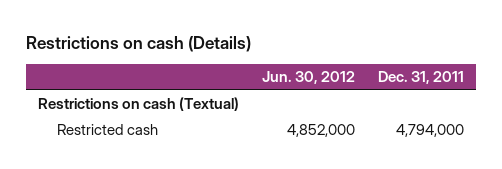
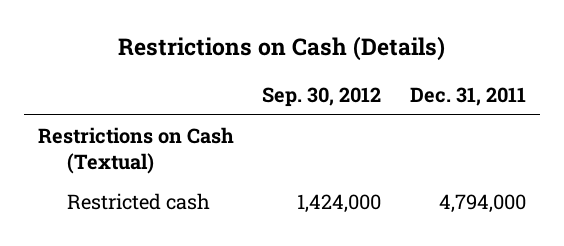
- Restrictions on cash (Details)
+ Restrictions on Cash (Details)
- | Jun. 30, 2012 | Dec. 31, 2011
+ | Sep. 30, 2012 | Dec. 31, 2011
- Restrictions on cash (Textual)
+ Restrictions on Cash (Textual)

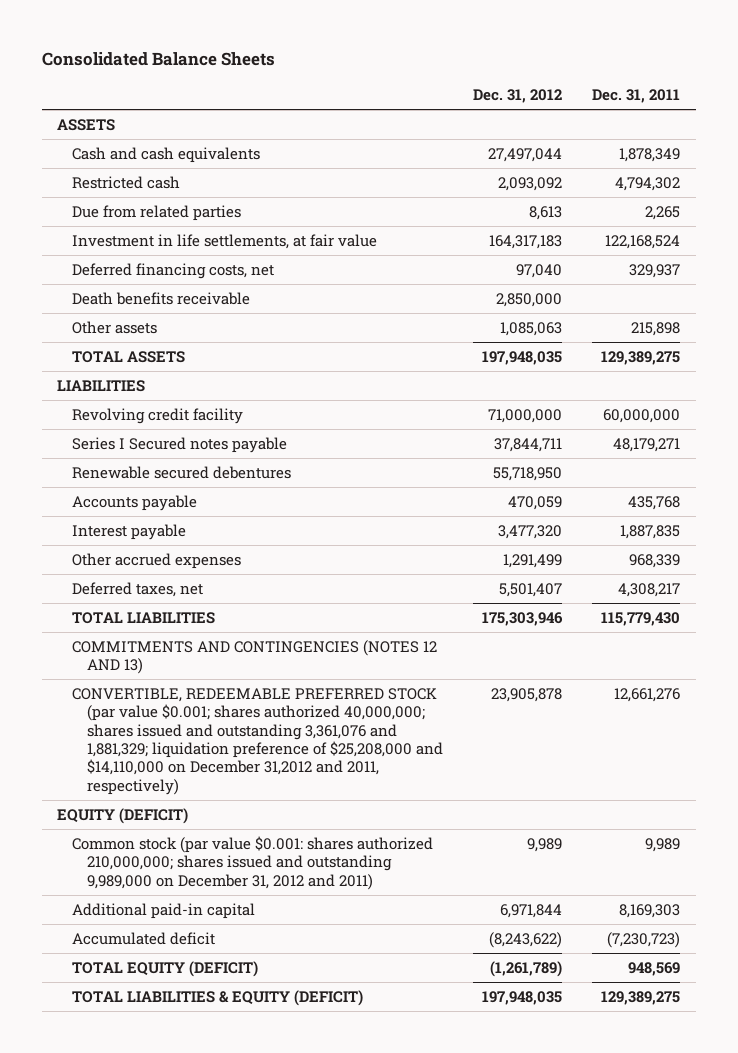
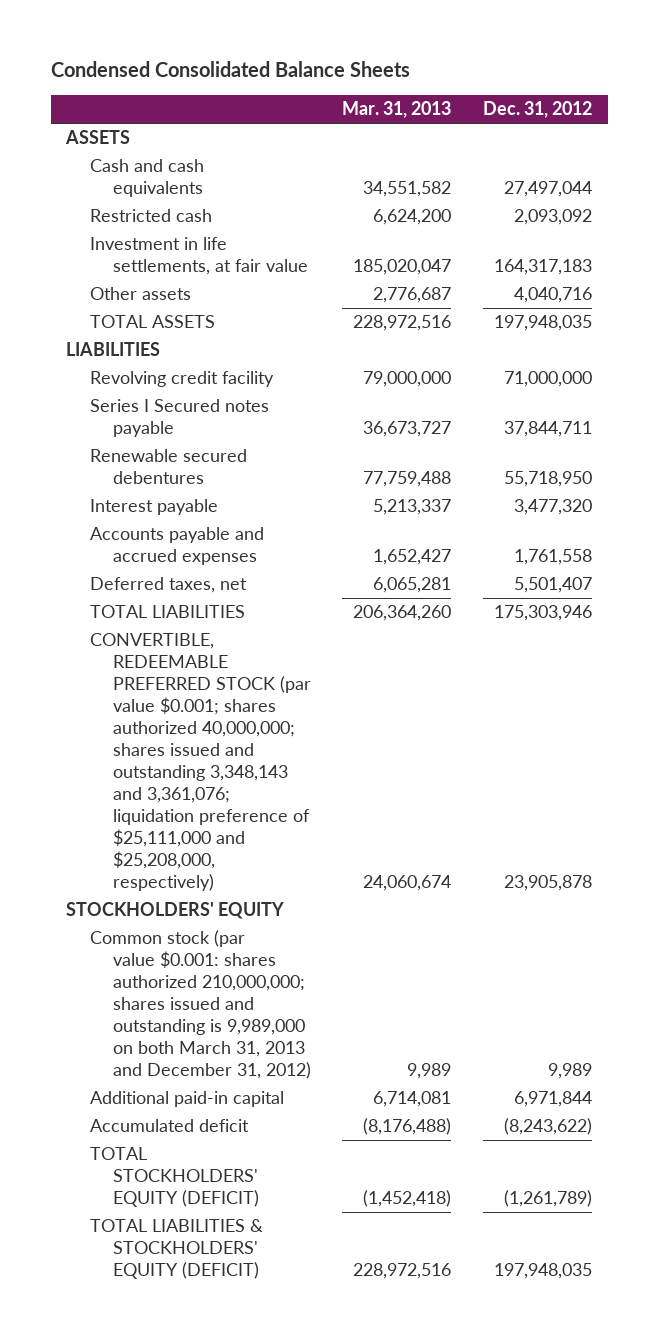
- Consolidated Balance Sheets
+ Condensed Consolidated Balance Sheets
- | Dec. 31, 2012 | Dec. 31, 2011
+ | Mar. 31, 2013 | Dec. 31, 2012
- Due from related parties | 8,613 | 2,265
- Deferred financing costs, net | 97,040 | 329,937
- Death benefits receivable | 2,850,000 |
- Other assets | 1,085,063 | 215,898
+ Other assets | 2,776,687 | 4,040,716
- Accounts payable | 470,059 | 435,768
- Other accrued expenses | 1,291,499 | 968,339
+ Accounts payable and accrued expenses | 1,652,427 | 1,761,558
- COMMITMENTS AND CONTINGENCIES (NOTES 12 AND 13)
- CONVERTIBLE, REDEEMABLE PREFERRED STOCK (par value $0.001; shares authorized 40,000,000; shares issued and outstanding 3,361,076 and 1,881,329; liquidation preference of $25,208,000 and $14,110,000 on December 31,2012 and 2011, respectively) | 23,905,878 | 12,661,276
- EQUITY (DEFICIT)
- Common stock (par value $0.001: shares authorized 210,000,000; shares issued and outstanding 9,989,000 on December 31, 2012 and 2011) | 9,989 | 9,989
+ CONVERTIBLE, REDEEMABLE PREFERRED STOCK (par value $0.001; shares authorized 40,000,000; shares issued and outstanding 3,348,143 and 3,361,076; liquidation preference of $25,111,000 and $25,208,000, respectively) | 24,060,674 | 23,905,878
+ STOCKHOLDERS' EQUITY
+ Common stock (par value $0.001: shares authorized 210,000,000; shares issued and outstanding is 9,989,000 on both March 31, 2013 and December 31, 2012) | 9,989 | 9,989
- TOTAL EQUITY (DEFICIT) | (1,261,789) | 948,569
- TOTAL LIABILITIES & EQUITY (DEFICIT) | 197,948,035 | 129,389,275
+ TOTAL STOCKHOLDERS' EQUITY (DEFICIT) | (1,452,418) | (1,261,789)
+ TOTAL LIABILITIES & STOCKHOLDERS' EQUITY (DEFICIT) | 228,972,516 | 197,948,035

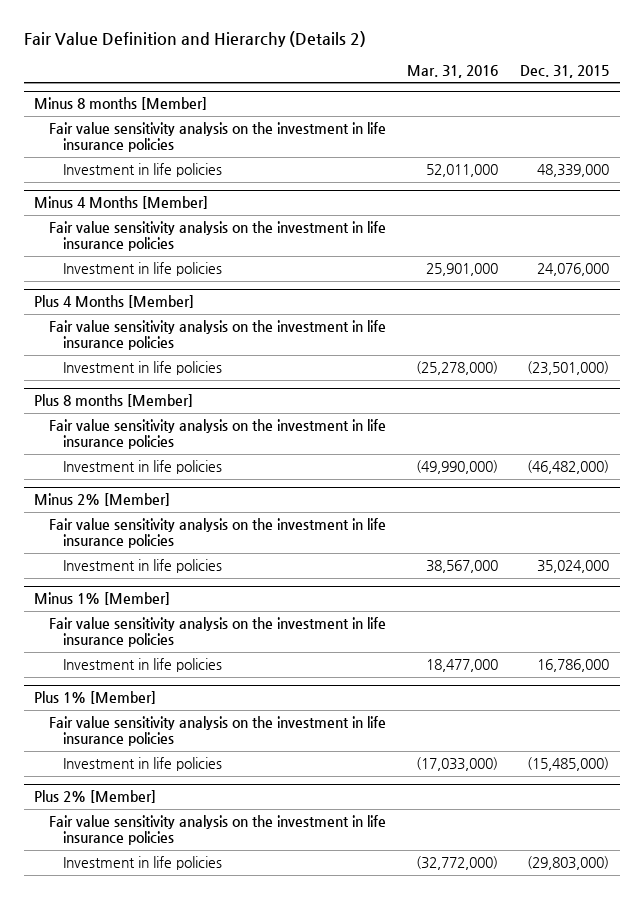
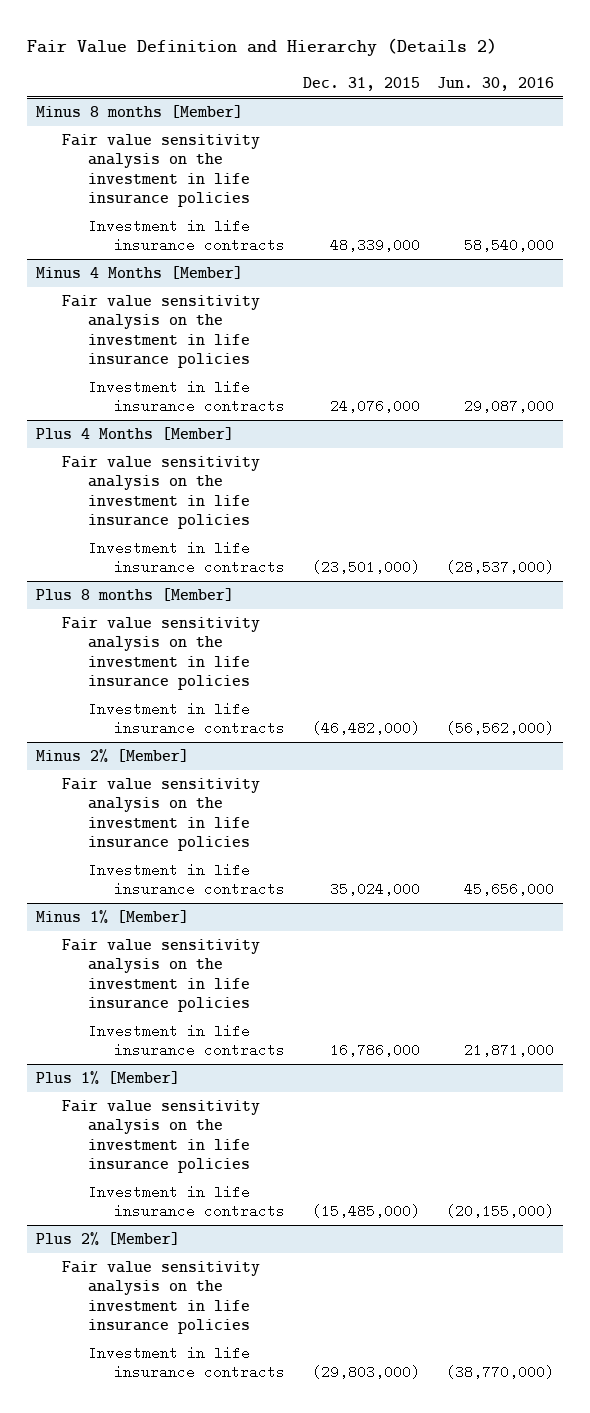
- | Mar. 31, 2016 | Dec. 31, 2015
+ | Dec. 31, 2015 | Jun. 30, 2016
@ Minus 8 months [Member]
- Investment in life policies | 52,011,000 | 48,339,000
+ Investment in life insurance contracts | 48,339,000 | 58,540,000
@ Minus 4 Months [Member]
- Investment in life policies | 25,901,000 | 24,076,000
+ Investment in life insurance contracts | 24,076,000 | 29,087,000
@ Plus 4 Months [Member]
- Investment in life policies | (25,278,000) | (23,501,000)
+ Investment in life insurance contracts | (23,501,000) | (28,537,000)
@ Plus 8 months [Member]
- Investment in life policies | (49,990,000) | (46,482,000)
+ Investment in life insurance contracts | (46,482,000) | (56,562,000)
@ Minus 2% [Member]
- Investment in life policies | 38,567,000 | 35,024,000
+ Investment in life insurance contracts | 35,024,000 | 45,656,000
@ Minus 1% [Member]
- Investment in life policies | 18,477,000 | 16,786,000
+ Investment in life insurance contracts | 16,786,000 | 21,871,000
@ Plus 1% [Member]
- Investment in life policies | (17,033,000) | (15,485,000)
+ Investment in life insurance contracts | (15,485,000) | (20,155,000)
@ Plus 2% [Member]
- Investment in life policies | (32,772,000) | (29,803,000)
+ Investment in life insurance contracts | (29,803,000) | (38,770,000)

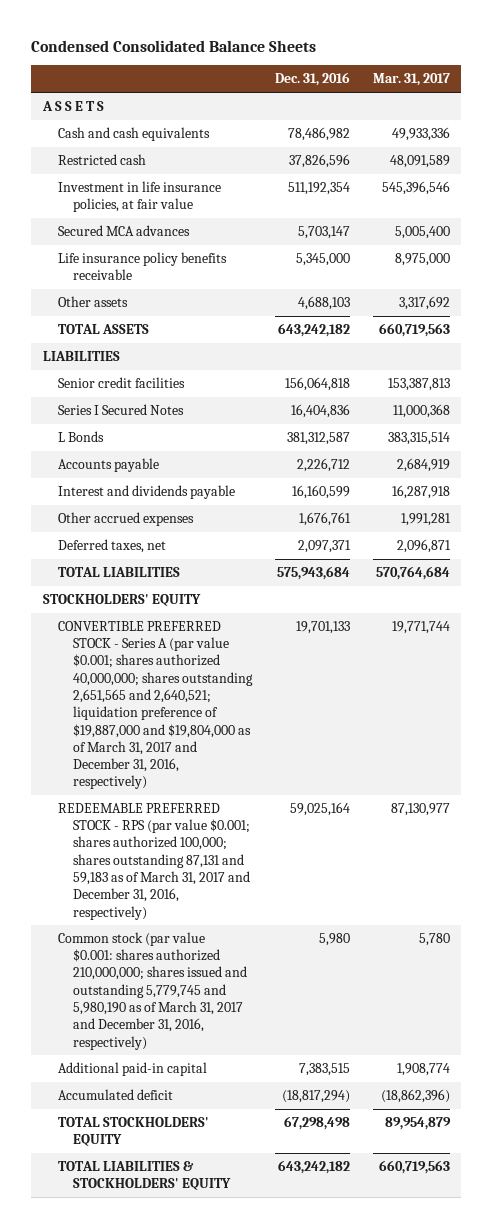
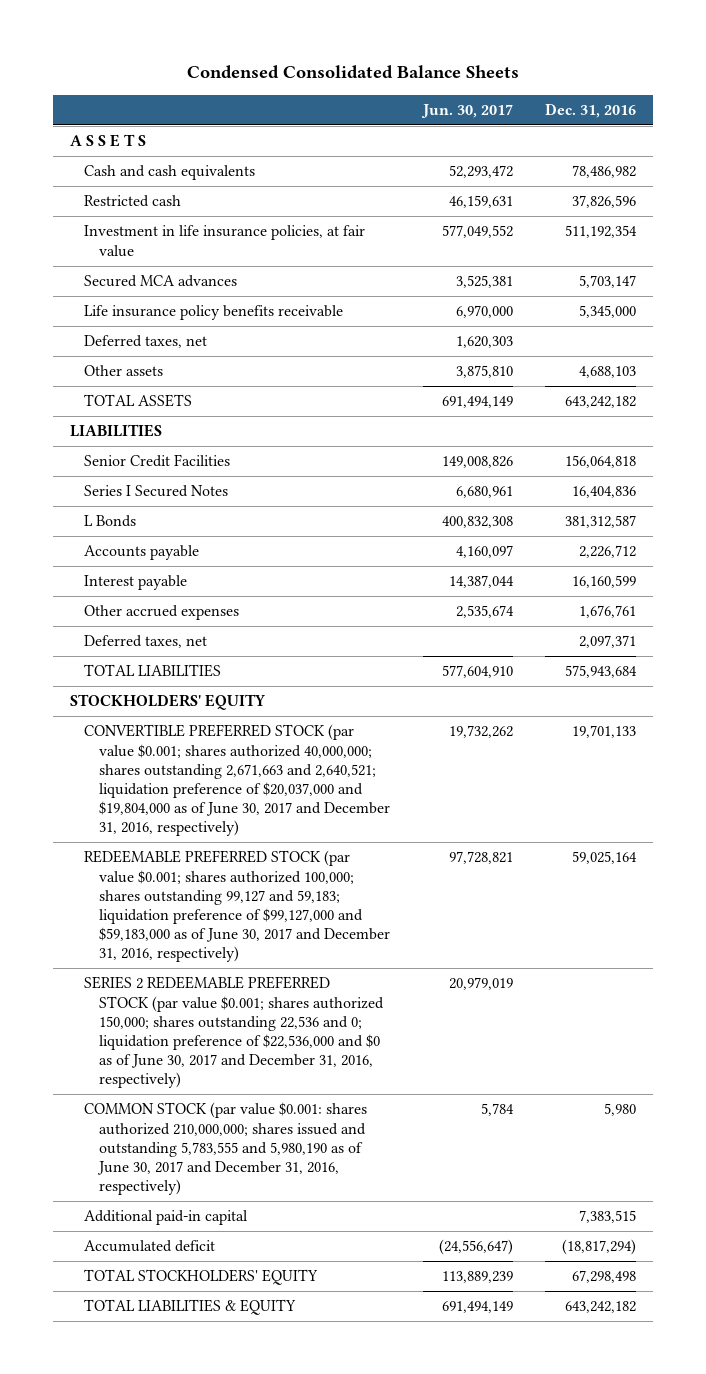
- | Dec. 31, 2016 | Mar. 31, 2017
+ | Jun. 30, 2017 | Dec. 31, 2016
+ Deferred taxes, net | 1,620,303 |
- Senior credit facilities | 156,064,818 | 153,387,813
+ Senior Credit Facilities | 149,008,826 | 156,064,818
- Interest and dividends payable | 16,160,599 | 16,287,918
+ Interest payable | 14,387,044 | 16,160,599
- CONVERTIBLE PREFERRED STOCK - Series A (par value $0.001; shares authorized 40,000,000; shares outstanding 2,651,565 and 2,640,521; liquidation preference of $19,887,000 and $19,804,000 as of March 31, 2017 and December 31, 2016, respectively) | 19,701,133 | 19,771,744
- REDEEMABLE PREFERRED STOCK - RPS (par value $0.001; shares authorized 100,000; shares outstanding 87,131 and 59,183 as of March 31, 2017 and December 31, 2016, respectively) | 59,025,164 | 87,130,977
- Common stock (par value $0.001: shares authorized 210,000,000; shares issued and outstanding 5,779,745 and 5,980,190 as of March 31, 2017 and December 31, 2016, respectively) | 5,980 | 5,780
+ CONVERTIBLE PREFERRED STOCK (par value $0.001; shares authorized 40,000,000; shares outstanding 2,671,663 and 2,640,521; liquidation preference of $20,037,000 and $19,804,000 as of June 30, 2017 and December 31, 2016, respectively) | 19,732,262 | 19,701,133
+ REDEEMABLE PREFERRED STOCK (par value $0.001; shares authorized 100,000; shares outstanding 99,127 and 59,183; liquidation preference of $99,127,000 and $59,183,000 as of June 30, 2017 and December 31, 2016, respectively) | 97,728,821 | 59,025,164
+ SERIES 2 REDEEMABLE PREFERRED STOCK (par value $0.001; shares authorized 150,000; shares outstanding 22,536 and 0; liquidation preference of $22,536,000 and $0 as of June 30, 2017 and December 31, 2016, respectively) | 20,979,019 |
+ COMMON STOCK (par value $0.001: shares authorized 210,000,000; shares issued and outstanding 5,783,555 and 5,980,190 as of June 30, 2017 and December 31, 2016, respectively) | 5,784 | 5,980
- TOTAL LIABILITIES & STOCKHOLDERS' EQUITY | 643,242,182 | 660,719,563
+ TOTAL LIABILITIES & EQUITY | 691,494,149 | 643,242,182

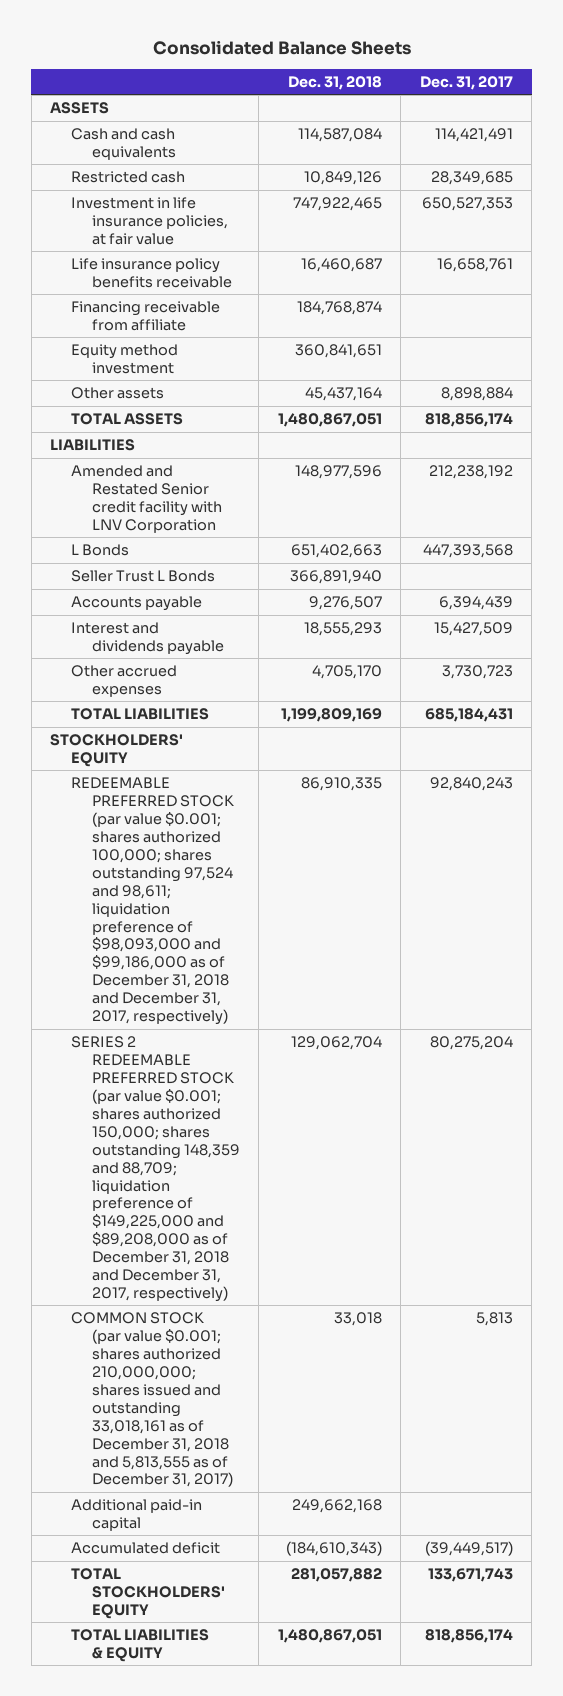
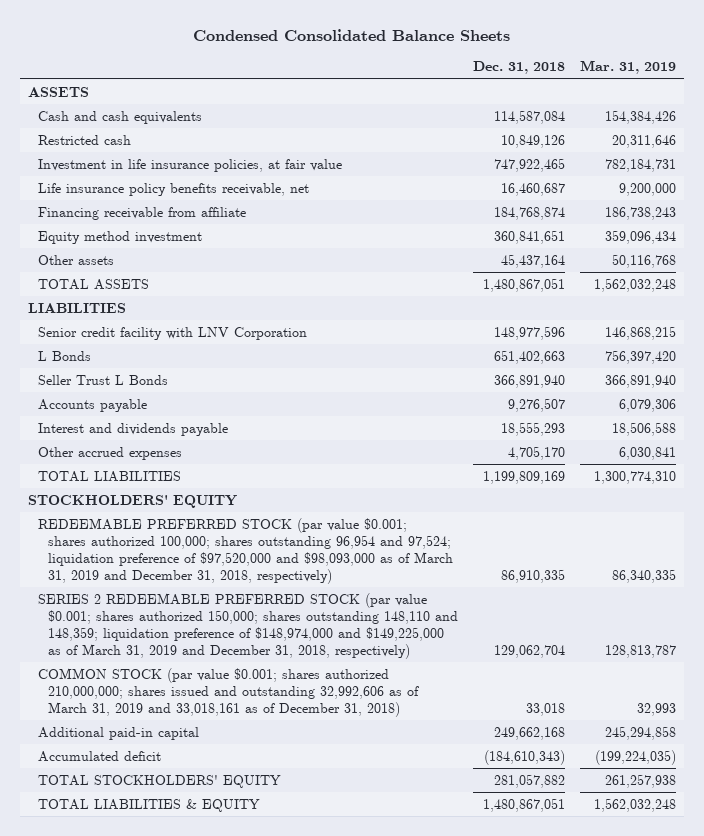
- Consolidated Balance Sheets
+ Condensed Consolidated Balance Sheets
- | Dec. 31, 2018 | Dec. 31, 2017
+ | Dec. 31, 2018 | Mar. 31, 2019
- Life insurance policy benefits receivable | 16,460,687 | 16,658,761
+ Life insurance policy benefits receivable, net | 16,460,687 | 9,200,000
- Amended and Restated Senior credit facility with LNV Corporation | 148,977,596 | 212,238,192
+ Senior credit facility with LNV Corporation | 148,977,596 | 146,868,215
- REDEEMABLE PREFERRED STOCK (par value $0.001; shares authorized 100,000; shares outstanding 97,524 and 98,611; liquidation preference of $98,093,000 and $99,186,000 as of December 31, 2018 and December 31, 2017, respectively) | 86,910,335 | 92,840,243
- SERIES 2 REDEEMABLE PREFERRED STOCK (par value $0.001; shares authorized 150,000; shares outstanding 148,359 and 88,709; liquidation preference of $149,225,000 and $89,208,000 as of December 31, 2018 and December 31, 2017, respectively) | 129,062,704 | 80,275,204
- COMMON STOCK (par value $0.001; shares authorized 210,000,000; shares issued and outstanding 33,018,161 as of December 31, 2018 and 5,813,555 as of December 31, 2017) | 33,018 | 5,813
+ REDEEMABLE PREFERRED STOCK (par value $0.001; shares authorized 100,000; shares outstanding 96,954 and 97,524; liquidation preference of $97,520,000 and $98,093,000 as of March 31, 2019 and December 31, 2018, respectively) | 86,910,335 | 86,340,335
+ SERIES 2 REDEEMABLE PREFERRED STOCK (par value $0.001; shares authorized 150,000; shares outstanding 148,110 and 148,359; liquidation preference of $148,974,000 and $149,225,000 as of March 31, 2019 and December 31, 2018, respectively) | 129,062,704 | 128,813,787
+ COMMON STOCK (par value $0.001; shares authorized 210,000,000; shares issued and outstanding 32,992,606 as of March 31, 2019 and 33,018,161 as of December 31, 2018) | 33,018 | 32,993

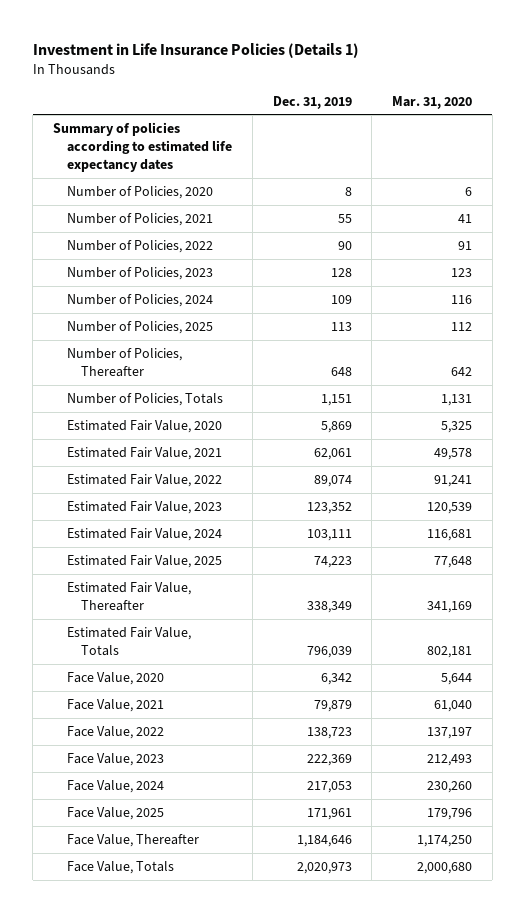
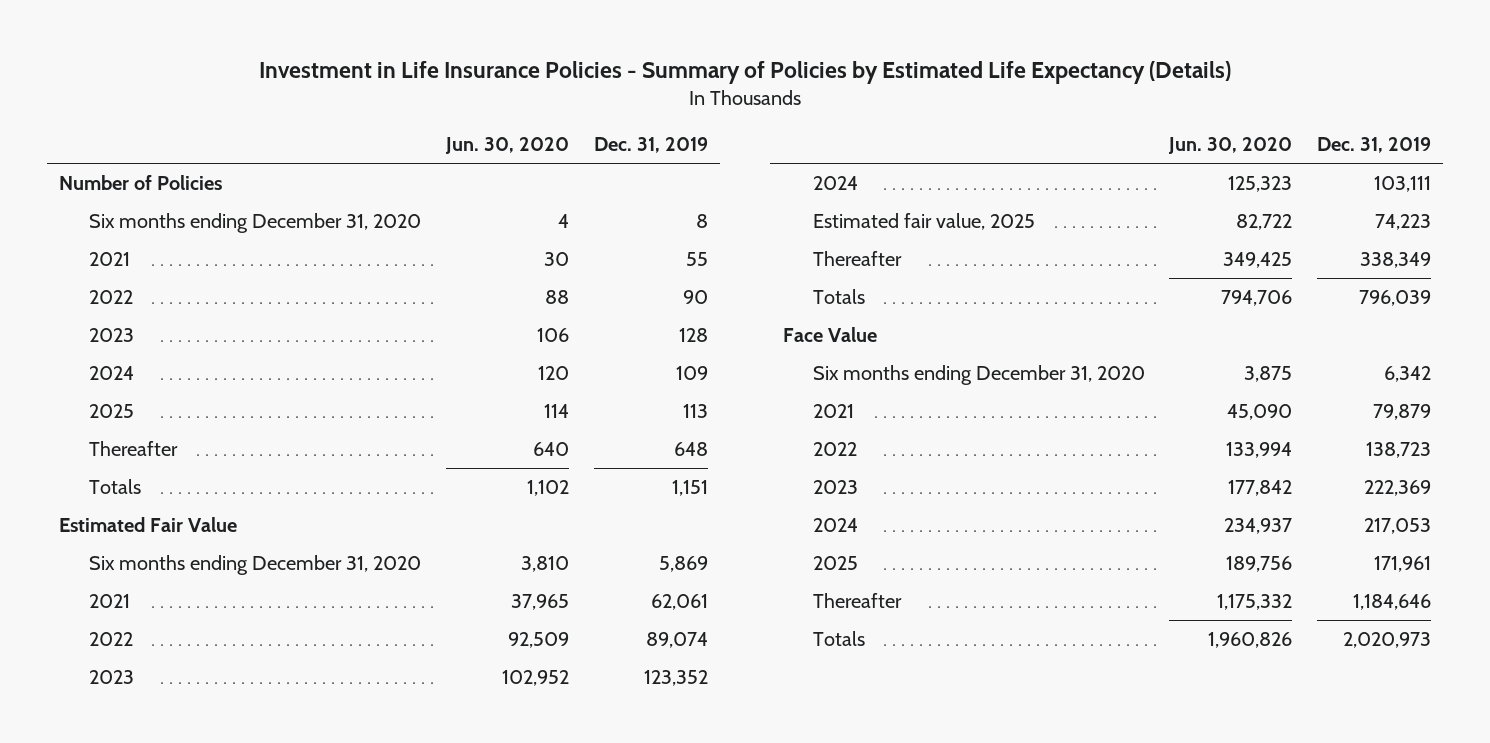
- Investment in Life Insurance Policies (Details 1)
+ Investment in Life Insurance Policies - Summary of Policies by Estimated Life Expectancy (Details)
- | Dec. 31, 2019 | Mar. 31, 2020
+ | Jun. 30, 2020 | Dec. 31, 2019
- Summary of policies according to estimated life expectancy dates
- Number of Policies, 2020 | 8 | 6
- Number of Policies, 2021 | 55 | 41
- Number of Policies, 2022 | 90 | 91
- Number of Policies, 2023 | 128 | 123
- Number of Policies, 2024 | 109 | 116
- Number of Policies, 2025 | 113 | 112
- Number of Policies, Thereafter | 648 | 642
- Number of Policies, Totals | 1,151 | 1,131
- Estimated Fair Value, 2020 | 5,869 | 5,325
- Estimated Fair Value, 2021 | 62,061 | 49,578
- Estimated Fair Value, 2022 | 89,074 | 91,241
- Estimated Fair Value, 2023 | 123,352 | 120,539
- Estimated Fair Value, 2024 | 103,111 | 116,681
- Estimated Fair Value, 2025 | 74,223 | 77,648
- Estimated Fair Value, Thereafter | 338,349 | 341,169
- Estimated Fair Value, Totals | 796,039 | 802,181
- Face Value, 2020 | 6,342 | 5,644
- Face Value, 2021 | 79,879 | 61,040
- Face Value, 2022 | 138,723 | 137,197
- Face Value, 2023 | 222,369 | 212,493
- Face Value, 2024 | 217,053 | 230,260
- Face Value, 2025 | 171,961 | 179,796
- Face Value, Thereafter | 1,184,646 | 1,174,250
- Face Value, Totals | 2,020,973 | 2,000,680
+ Number of Policies
+ Six months ending December 31, 2020 | 4 | 8
+ 2021 | 30 | 55
+ 2022 | 88 | 90
+ 2023 | 106 | 128
+ 2024 | 120 | 109
+ 2025 | 114 | 113
+ Thereafter | 640 | 648
+ Totals | 1,102 | 1,151
+ Estimated Fair Value
+ Six months ending December 31, 2020 | 3,810 | 5,869
+ 2021 | 37,965 | 62,061
+ 2022 | 92,509 | 89,074
+ 2023 | 102,952 | 123,352
+ 2024 | 125,323 | 103,111
+ Estimated fair value, 2025 | 82,722 | 74,223
+ Thereafter | 349,425 | 338,349
+ Totals | 794,706 | 796,039
+ Face Value
+ Six months ending December 31, 2020 | 3,875 | 6,342
+ 2021 | 45,090 | 79,879
+ 2022 | 133,994 | 138,723
+ 2023 | 177,842 | 222,369
+ 2024 | 234,937 | 217,053
+ 2025 | 189,756 | 171,961
+ Thereafter | 1,175,332 | 1,184,646
+ Totals | 1,960,826 | 2,020,973

